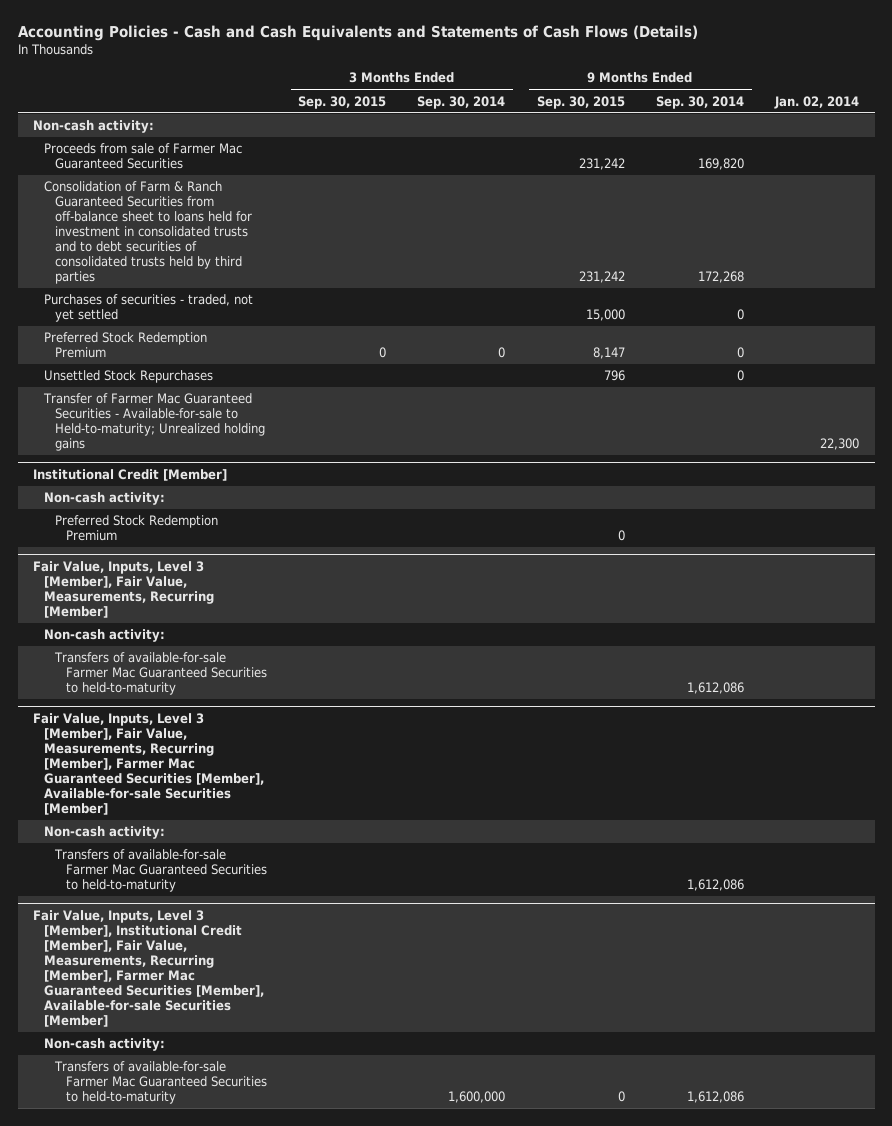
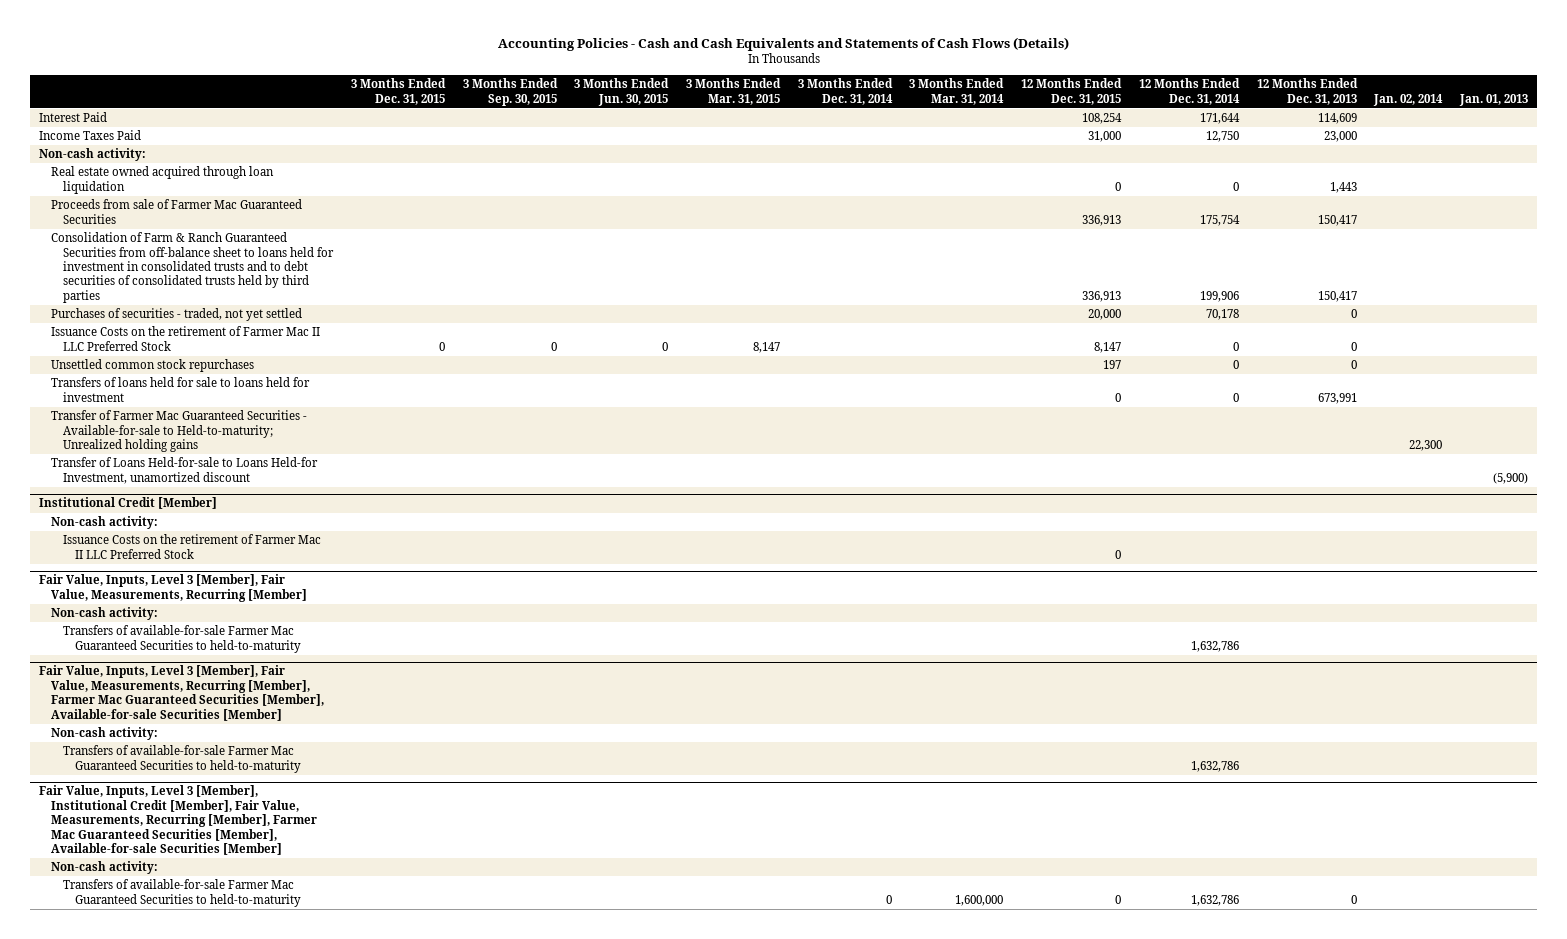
- | 3 Months Ended Sep. 30, 2015 | 3 Months Ended Sep. 30, 2014 | 9 Months Ended Sep. 30, 2015 | 9 Months Ended Sep. 30, 2014 | Jan. 02, 2014
+ | 3 Months Ended Dec. 31, 2015 | 3 Months Ended Sep. 30, 2015 | 3 Months Ended Jun. 30, 2015 | 3 Months Ended Mar. 31, 2015 | 3 Months Ended Dec. 31, 2014 | 3 Months Ended Mar. 31, 2014 | 12 Months Ended Dec. 31, 2015 | 12 Months Ended Dec. 31, 2014 | 12 Months Ended Dec. 31, 2013 | Jan. 02, 2014 | Jan. 01, 2013
+ Interest Paid | | | | | | | 108,254 | 171,644 | 114,609 | |
+ Income Taxes Paid | | | | | | | 31,000 | 12,750 | 23,000 | |
+ Real estate owned acquired through loan liquidation | | | | | | | 0 | 0 | 1,443 | |
- Preferred Stock Redemption Premium | 0 | 0 | 8,147 | 0 |
- Unsettled Stock Repurchases | | | 796 | 0 |
+ Issuance Costs on the retirement of Farmer Mac II LLC Preferred Stock | 0 | 0 | 0 | 8,147 | | | 8,147 | 0 | 0 | |
+ Unsettled common stock repurchases | | | | | | | 197 | 0 | 0 | |
+ Transfers of loans held for sale to loans held for investment | | | | | | | 0 | 0 | 673,991 | |
+ Transfer of Loans Held-for-sale to Loans Held-for Investment, unamortized discount | | | | | | | | | | | (5,900)
@ Institutional Credit [Member]
- Preferred Stock Redemption Premium | | | 0 | |
+ Issuance Costs on the retirement of Farmer Mac II LLC Preferred Stock | | | | | | | 0 | | | |

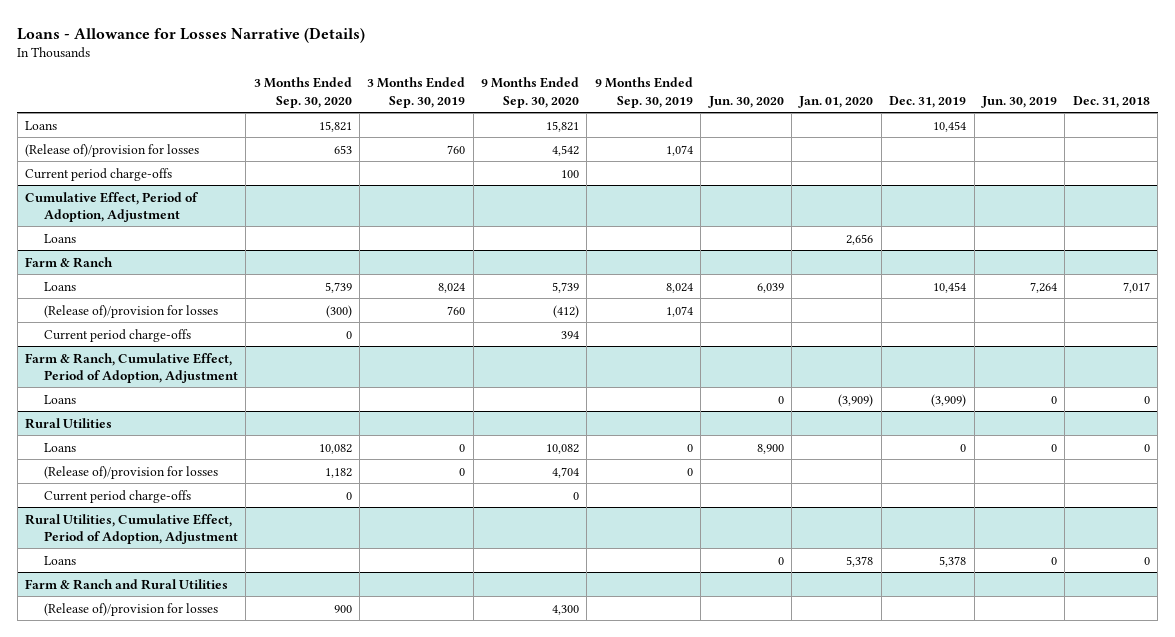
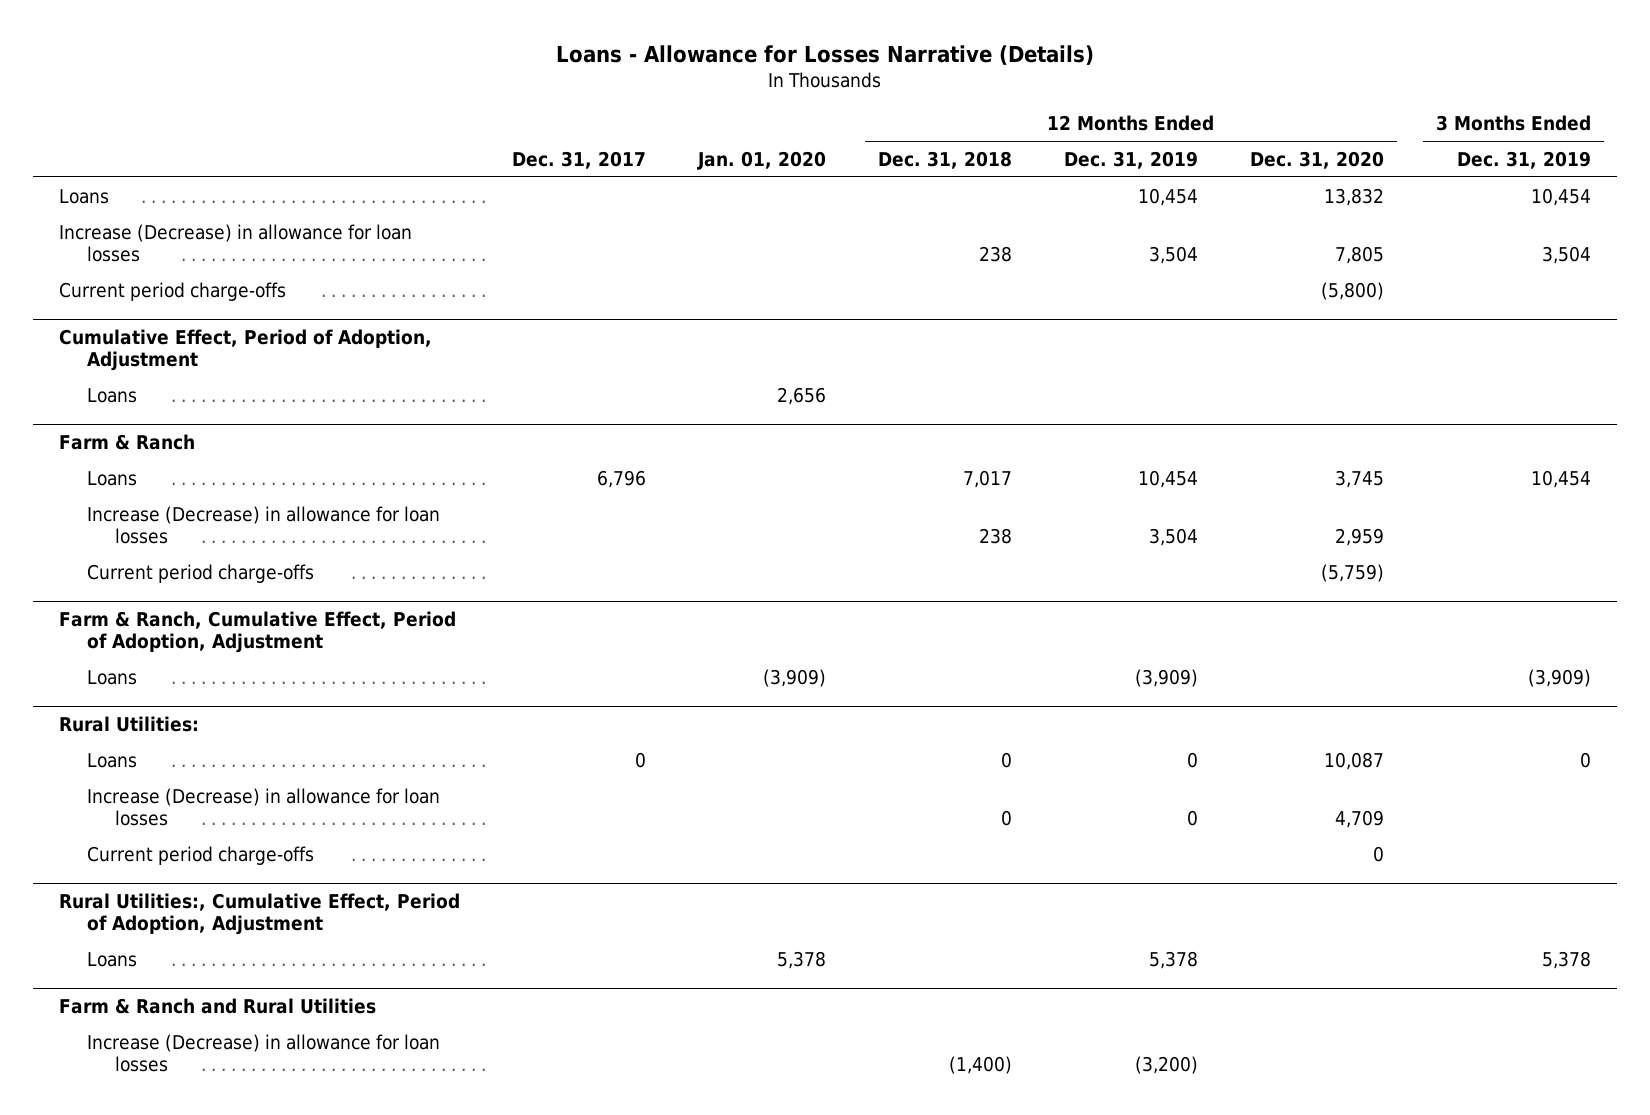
- | 3 Months Ended Sep. 30, 2020 | 3 Months Ended Sep. 30, 2019 | 9 Months Ended Sep. 30, 2020 | 9 Months Ended Sep. 30, 2019 | Jun. 30, 2020 | Jan. 01, 2020 | Dec. 31, 2019 | Jun. 30, 2019 | Dec. 31, 2018
+ | Dec. 31, 2017 | Jan. 01, 2020 | 12 Months Ended Dec. 31, 2018 | 12 Months Ended Dec. 31, 2019 | 12 Months Ended Dec. 31, 2020 | 3 Months Ended Dec. 31, 2019
- (Release of)/provision for losses | 653 | 760 | 4,542 | 1,074 | | | | |
+ Increase (Decrease) in allowance for loan losses | | | 238 | 3,504 | 7,805 | 3,504
@ Farm & Ranch
- (Release of)/provision for losses | (300) | 760 | (412) | 1,074 | | | | |
+ Increase (Decrease) in allowance for loan losses | | | 238 | 3,504 | 2,959 |
- Rural Utilities
+ Rural Utilities:
- (Release of)/provision for losses | 1,182 | 0 | 4,704 | 0 | | | | |
+ Increase (Decrease) in allowance for loan losses | | | 0 | 0 | 4,709 |
- Rural Utilities, Cumulative Effect, Period of Adoption, Adjustment
+ Rural Utilities:, Cumulative Effect, Period of Adoption, Adjustment
@ Farm & Ranch and Rural Utilities
- (Release of)/provision for losses | 900 | | 4,300 | | | | | |
+ Increase (Decrease) in allowance for loan losses | | | (1,400) | (3,200) | |

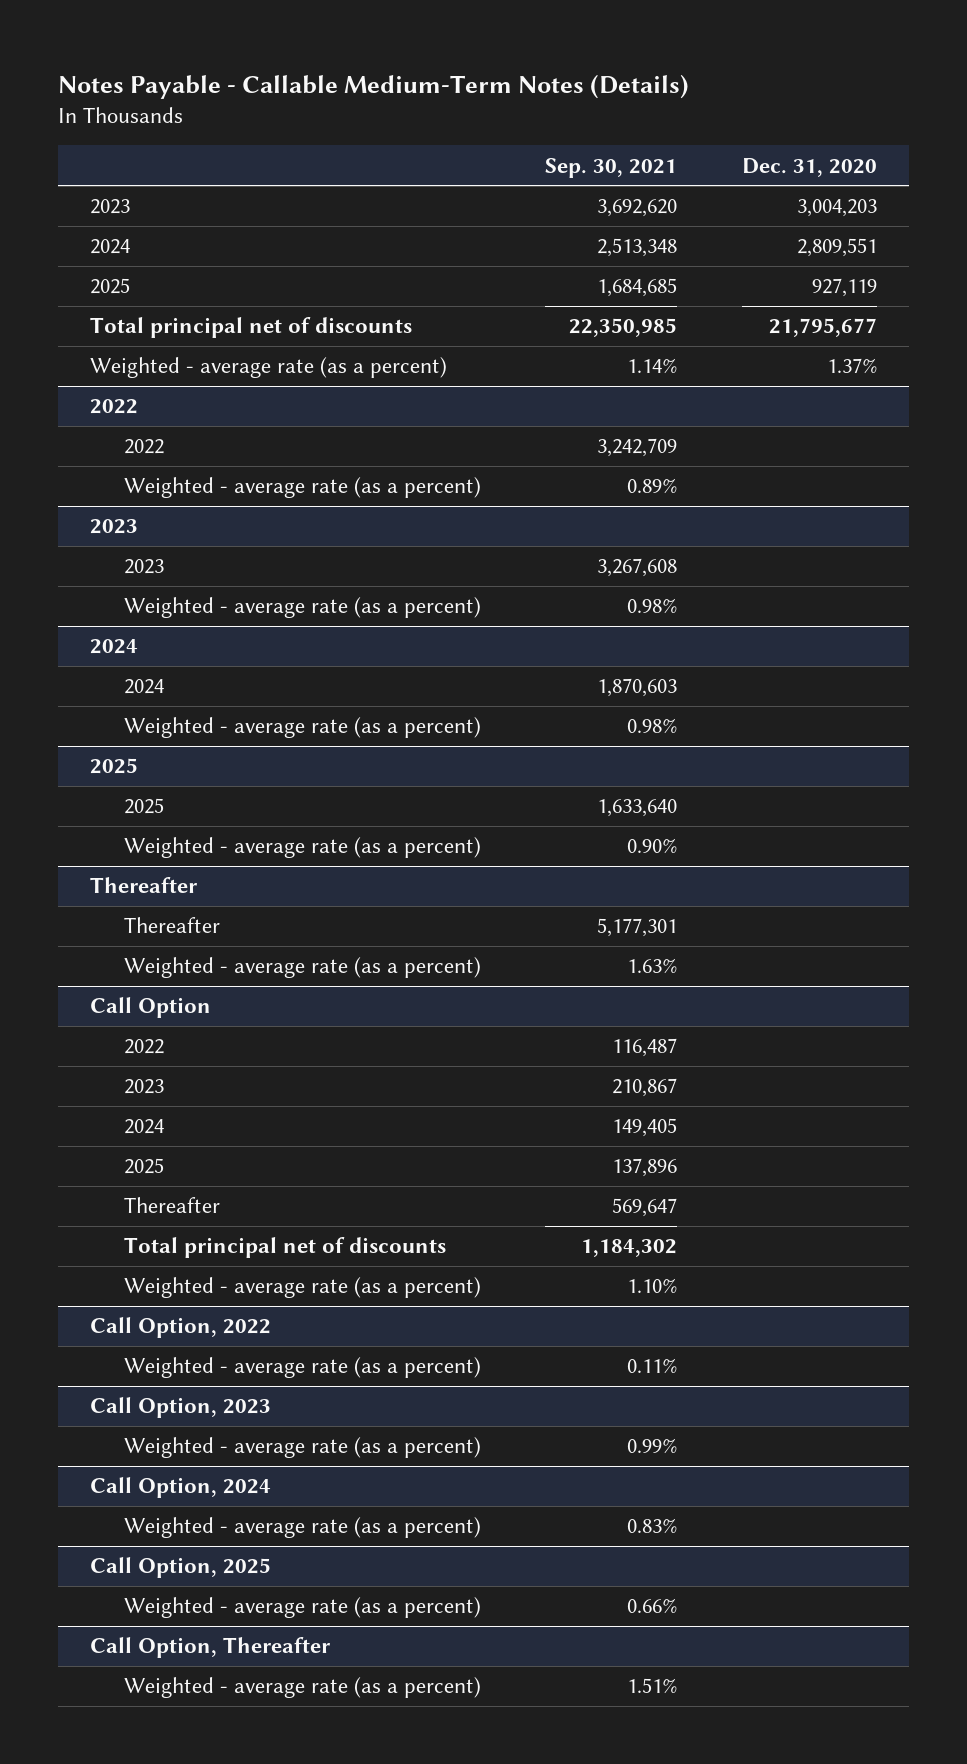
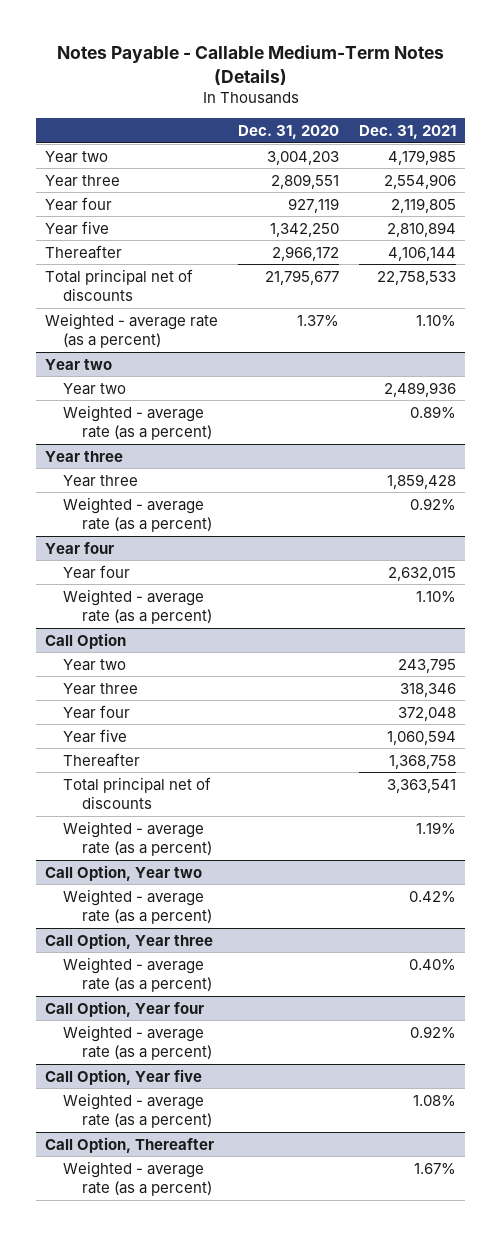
- | Sep. 30, 2021 | Dec. 31, 2020
+ | Dec. 31, 2020 | Dec. 31, 2021
- 2023 | 3,692,620 | 3,004,203
- 2024 | 2,513,348 | 2,809,551
- 2025 | 1,684,685 | 927,119
+ Year two | 3,004,203 | 4,179,985
+ Year three | 2,809,551 | 2,554,906
+ Year four | 927,119 | 2,119,805
+ Year five | 1,342,250 | 2,810,894
+ Thereafter | 2,966,172 | 4,106,144
- 2022
- 2022 | 3,242,709 |
- Weighted - average rate (as a percent) | 0.89% |
- 2023
- 2023 | 3,267,608 |
+ Year two
+ Year two | | 2,489,936
- 2024
- 2024 | 1,870,603 |
+ Year three
+ Year three | | 1,859,428
- 2025
- 2025 | 1,633,640 |
+ Year four
+ Year four | | 2,632,015
- Thereafter
- Thereafter | 5,177,301 |
- Weighted - average rate (as a percent) | 1.63% |
@ Call Option
- 2022 | 116,487 |
- 2023 | 210,867 |
- 2024 | 149,405 |
- 2025 | 137,896 |
+ Year two | | 243,795
+ Year three | | 318,346
+ Year four | | 372,048
+ Year five | | 1,060,594
- Call Option, 2022
- Weighted - average rate (as a percent) | 0.11% |
- Call Option, 2023
- Weighted - average rate (as a percent) | 0.99% |
- Call Option, 2024
- Weighted - average rate (as a percent) | 0.83% |
- Call Option, 2025
- Weighted - average rate (as a percent) | 0.66% |
+ Call Option, Year two
+ Weighted - average rate (as a percent) | | 0.42%
+ Call Option, Year three
+ Weighted - average rate (as a percent) | | 0.40%
+ Call Option, Year four
+ Weighted - average rate (as a percent) | | 0.92%
+ Call Option, Year five
+ Weighted - average rate (as a percent) | | 1.08%

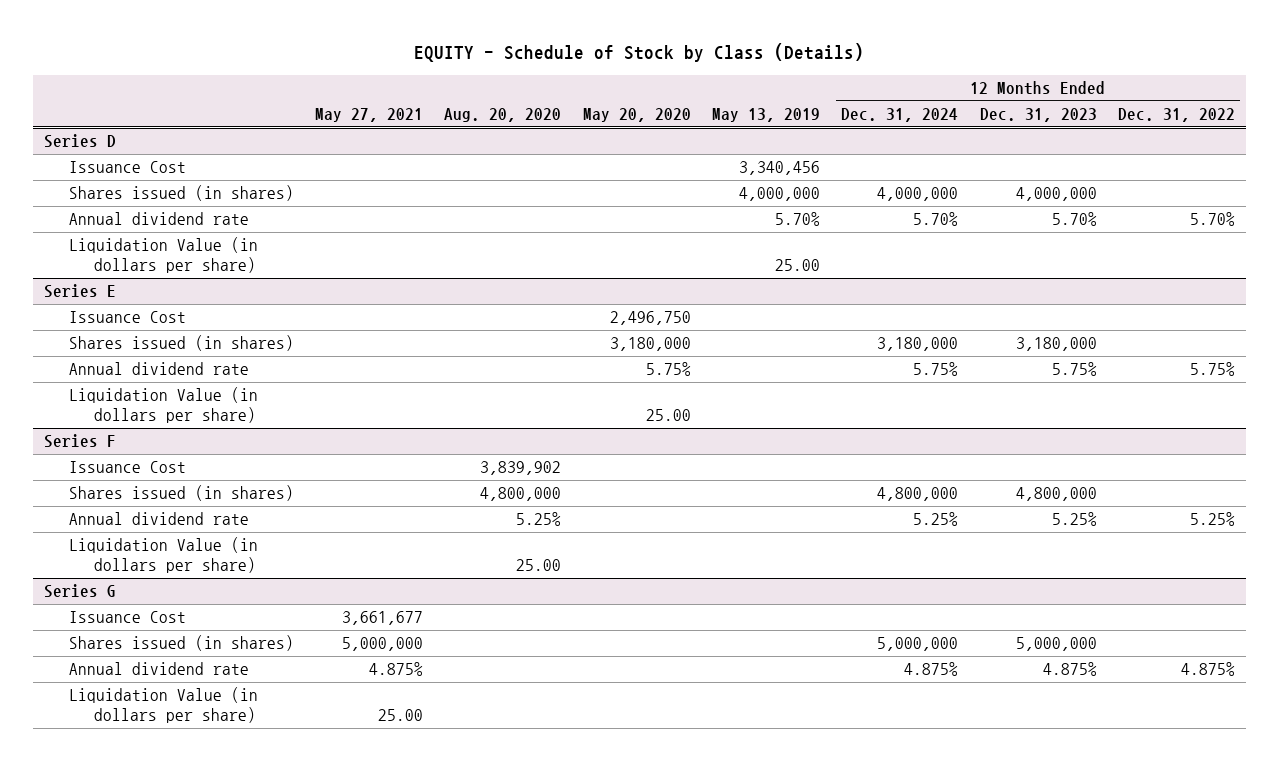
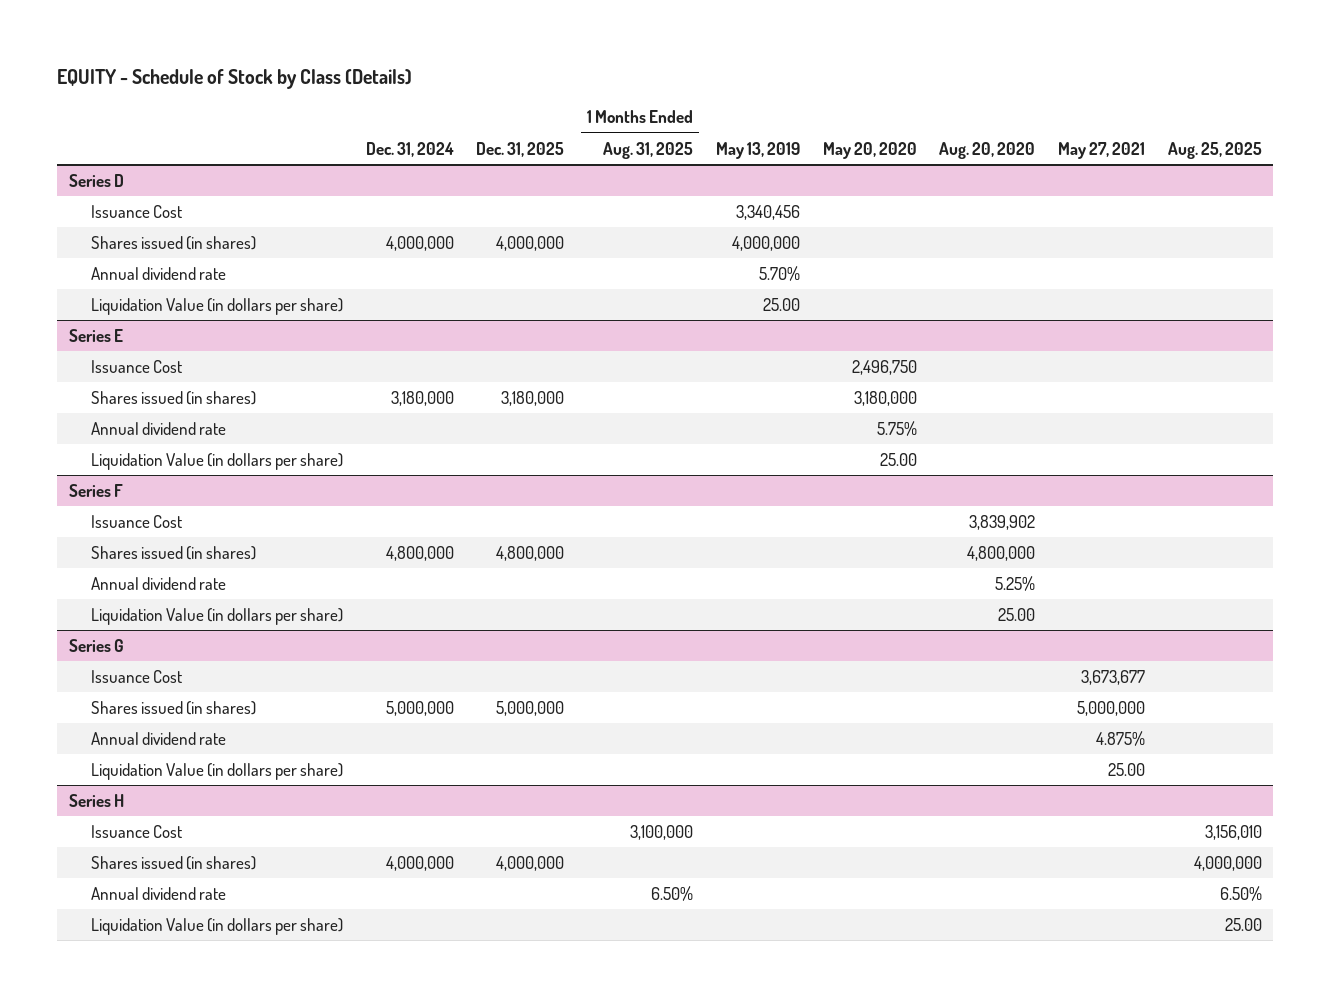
- | May 27, 2021 | Aug. 20, 2020 | May 20, 2020 | May 13, 2019 | 12 Months Ended Dec. 31, 2024 | 12 Months Ended Dec. 31, 2023 | 12 Months Ended Dec. 31, 2022
+ | Dec. 31, 2024 | Dec. 31, 2025 | 1 Months Ended Aug. 31, 2025 | May 13, 2019 | May 20, 2020 | Aug. 20, 2020 | May 27, 2021 | Aug. 25, 2025
@ Series G
- Issuance Cost | 3,661,677 | | | | | |
+ Issuance Cost | | | | | | | 3,673,677 |
+ Series H
+ Issuance Cost | | | 3,100,000 | | | | | 3,156,010
+ Shares issued (in shares) | 4,000,000 | 4,000,000 | | | | | | 4,000,000
+ Annual dividend rate | | | 6.50% | | | | | 6.50%
+ Liquidation Value (in dollars per share) | | | | | | | | 25.00

